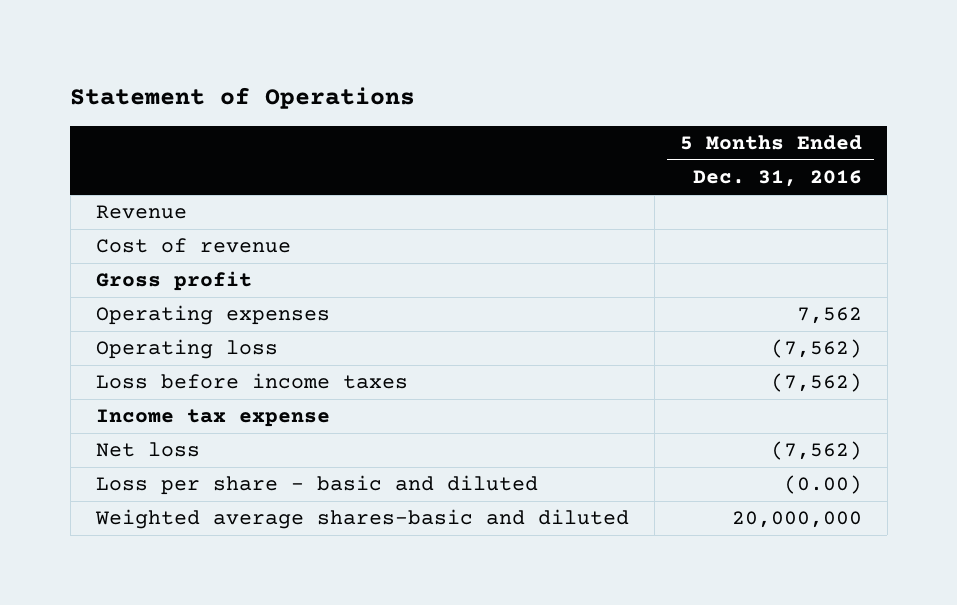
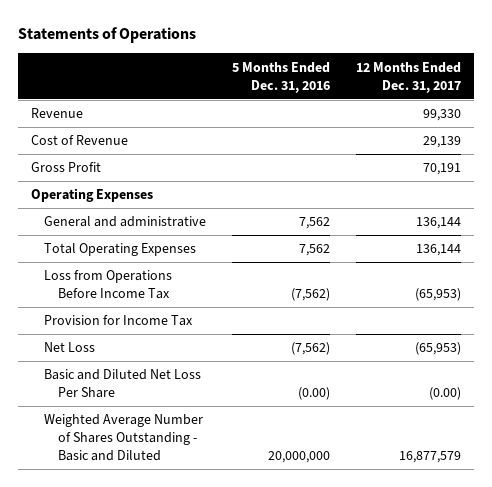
- Statement of Operations
+ Statements of Operations
- | 5 Months Ended Dec. 31, 2016
+ | 5 Months Ended Dec. 31, 2016 | 12 Months Ended Dec. 31, 2017
- Cost of revenue
- Gross profit
- Operating expenses | 7,562
- Operating loss | (7,562)
- Loss before income taxes | (7,562)
- Income tax expense
- Net loss | (7,562)
- Loss per share - basic and diluted | (0.00)
- Weighted average shares-basic and diluted | 20,000,000
+ Cost of Revenue | | 29,139
+ Gross Profit | | 70,191
+ Operating Expenses
+ General and administrative | 7,562 | 136,144
+ Total Operating Expenses | 7,562 | 136,144
+ Loss from Operations Before Income Tax | (7,562) | (65,953)
+ Provision for Income Tax
+ Net Loss | (7,562) | (65,953)
+ Basic and Diluted Net Loss Per Share | (0.00) | (0.00)
+ Weighted Average Number of Shares Outstanding - Basic and Diluted | 20,000,000 | 16,877,579

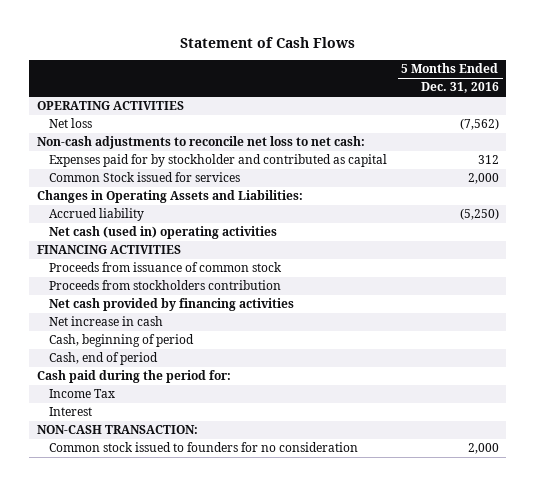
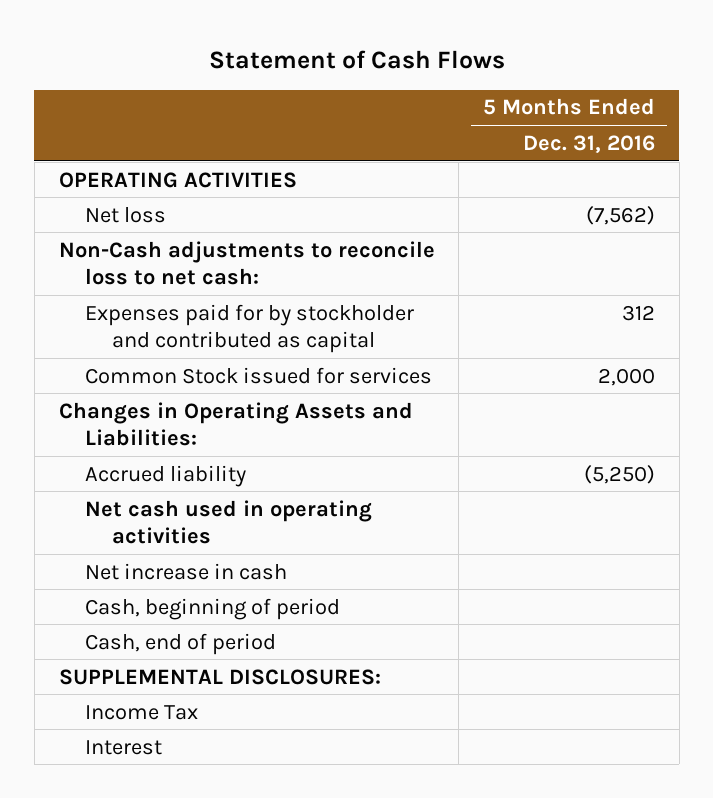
- Non-cash adjustments to reconcile net loss to net cash:
+ Non-Cash adjustments to reconcile loss to net cash:
- Net cash (used in) operating activities
- FINANCING ACTIVITIES
- Proceeds from issuance of common stock
- Proceeds from stockholders contribution
- Net cash provided by financing activities
+ Net cash used in operating activities
- Cash paid during the period for:
+ SUPPLEMENTAL DISCLOSURES:
- NON-CASH TRANSACTION:
- Common stock issued to founders for no consideration | 2,000

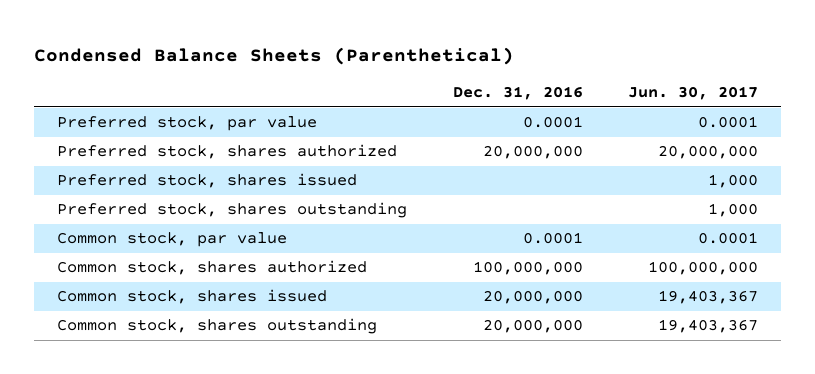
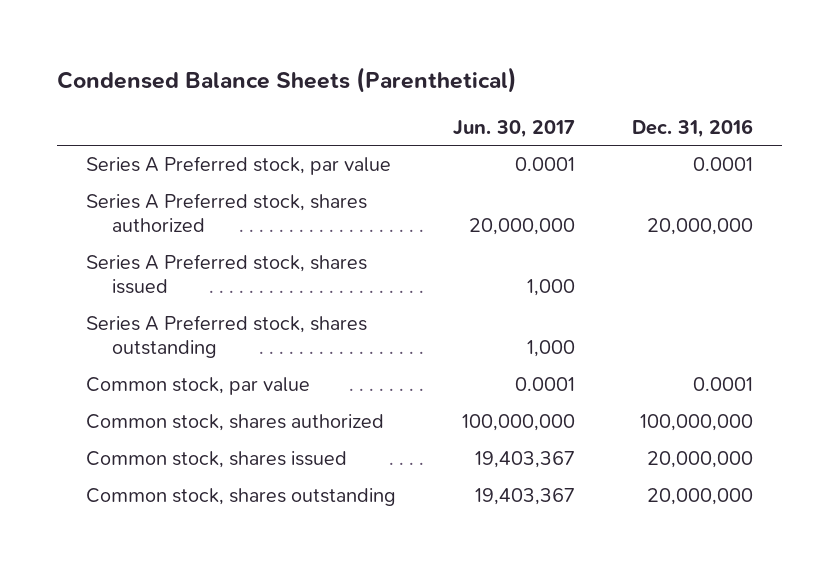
- | Dec. 31, 2016 | Jun. 30, 2017
+ | Jun. 30, 2017 | Dec. 31, 2016
- Preferred stock, par value | 0.0001 | 0.0001
- Preferred stock, shares authorized | 20,000,000 | 20,000,000
- Preferred stock, shares issued | | 1,000
- Preferred stock, shares outstanding | | 1,000
+ Series A Preferred stock, par value | 0.0001 | 0.0001
+ Series A Preferred stock, shares authorized | 20,000,000 | 20,000,000
+ Series A Preferred stock, shares issued | 1,000 |
+ Series A Preferred stock, shares outstanding | 1,000 |

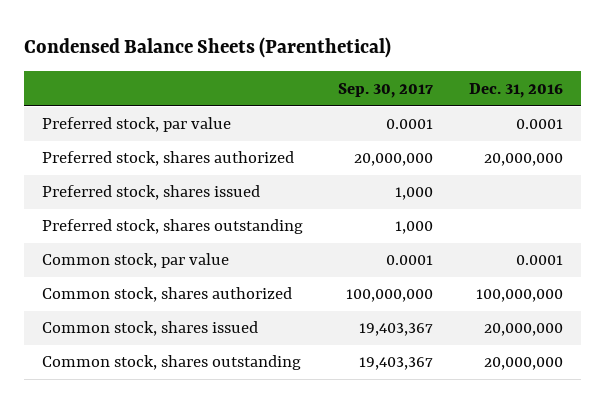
- | Jun. 30, 2017 | Dec. 31, 2016
+ | Sep. 30, 2017 | Dec. 31, 2016
- Series A Preferred stock, par value | 0.0001 | 0.0001
- Series A Preferred stock, shares authorized | 20,000,000 | 20,000,000
- Series A Preferred stock, shares issued | 1,000 |
- Series A Preferred stock, shares outstanding | 1,000 |
+ Preferred stock, par value | 0.0001 | 0.0001
+ Preferred stock, shares authorized | 20,000,000 | 20,000,000
+ Preferred stock, shares issued | 1,000 |
+ Preferred stock, shares outstanding | 1,000 |

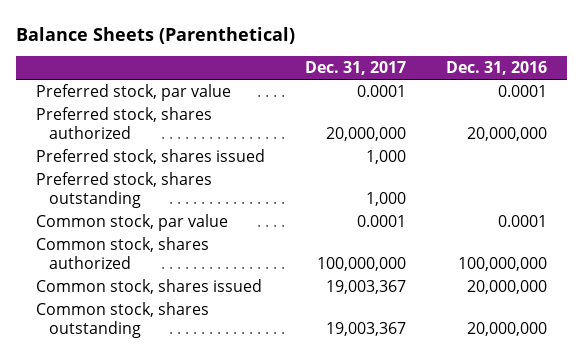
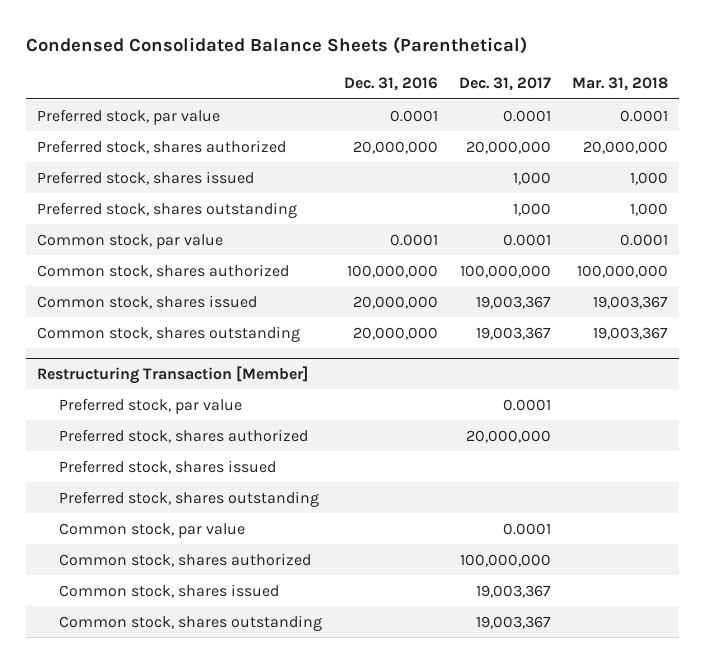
- Balance Sheets (Parenthetical)
+ Condensed Consolidated Balance Sheets (Parenthetical)
- | Dec. 31, 2017 | Dec. 31, 2016
+ | Dec. 31, 2016 | Dec. 31, 2017 | Mar. 31, 2018
+ Restructuring Transaction [Member]
+ Preferred stock, par value | | 0.0001 |
+ Preferred stock, shares authorized | | 20,000,000 |
+ Preferred stock, shares issued
+ Preferred stock, shares outstanding
+ Common stock, par value | | 0.0001 |
+ Common stock, shares authorized | | 100,000,000 |
+ Common stock, shares issued | | 19,003,367 |
+ Common stock, shares outstanding | | 19,003,367 |

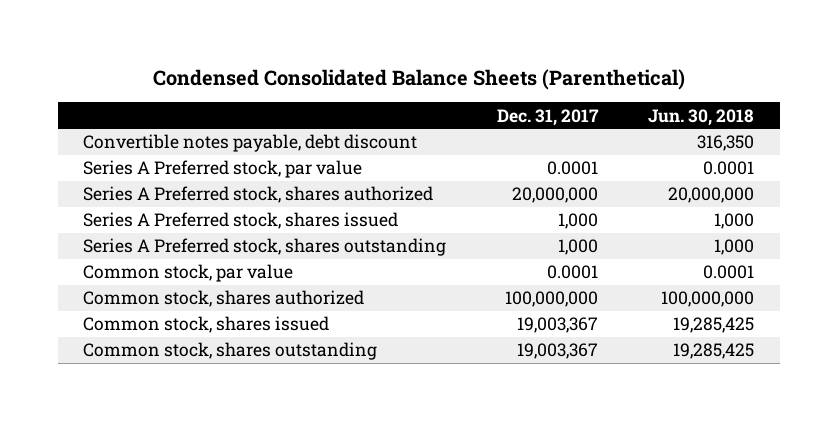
- | Dec. 31, 2016 | Dec. 31, 2017 | Mar. 31, 2018
+ | Dec. 31, 2017 | Jun. 30, 2018
- Preferred stock, par value | 0.0001 | 0.0001 | 0.0001
- Preferred stock, shares authorized | 20,000,000 | 20,000,000 | 20,000,000
- Preferred stock, shares issued | | 1,000 | 1,000
- Preferred stock, shares outstanding | | 1,000 | 1,000
- Common stock, par value | 0.0001 | 0.0001 | 0.0001
- Common stock, shares authorized | 100,000,000 | 100,000,000 | 100,000,000
- Common stock, shares issued | 20,000,000 | 19,003,367 | 19,003,367
- Common stock, shares outstanding | 20,000,000 | 19,003,367 | 19,003,367
- Restructuring Transaction [Member]
- Preferred stock, par value | | 0.0001 |
- Preferred stock, shares authorized | | 20,000,000 |
- Preferred stock, shares issued
- Preferred stock, shares outstanding
+ Convertible notes payable, debt discount | | 316,350
+ Series A Preferred stock, par value | 0.0001 | 0.0001
+ Series A Preferred stock, shares authorized | 20,000,000 | 20,000,000
+ Series A Preferred stock, shares issued | 1,000 | 1,000
+ Series A Preferred stock, shares outstanding | 1,000 | 1,000

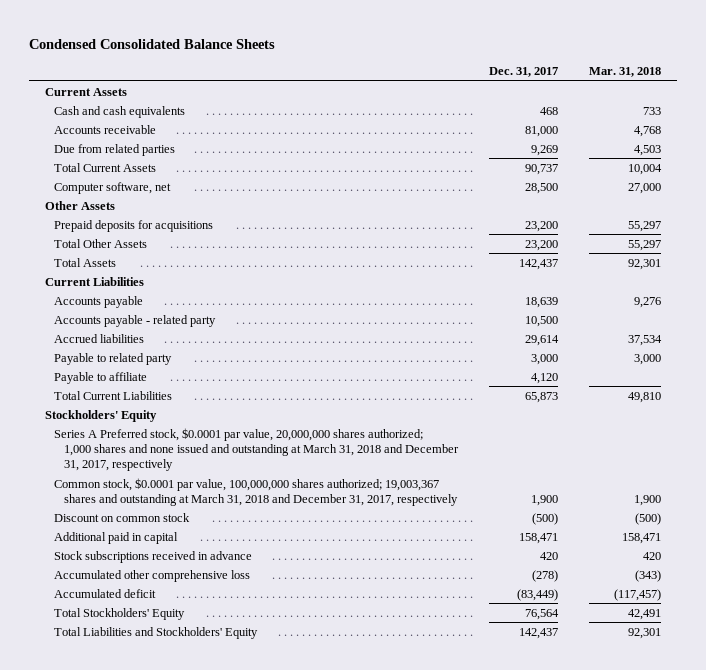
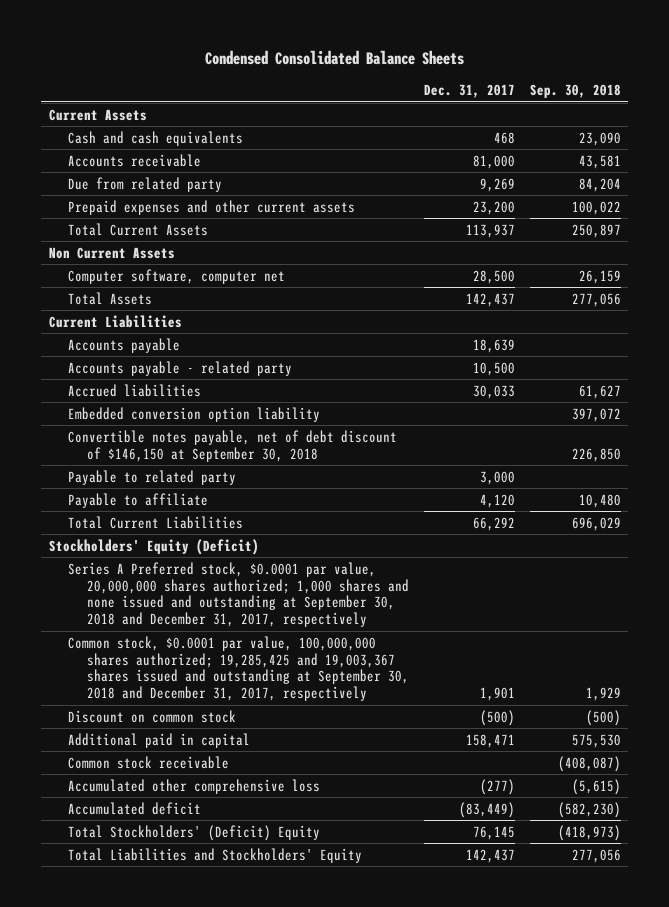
- | Dec. 31, 2017 | Mar. 31, 2018
+ | Dec. 31, 2017 | Sep. 30, 2018
- Due from related parties | 9,269 | 4,503
- Total Current Assets | 90,737 | 10,004
- Computer software, net | 28,500 | 27,000
- Other Assets
- Prepaid deposits for acquisitions | 23,200 | 55,297
- Total Other Assets | 23,200 | 55,297
+ Due from related party | 9,269 | 84,204
+ Prepaid expenses and other current assets | 23,200 | 100,022
+ Total Current Assets | 113,937 | 250,897
+ Non Current Assets
+ Computer software, computer net | 28,500 | 26,159
- Accrued liabilities | 29,614 | 37,534
+ Accrued liabilities | 30,033 | 61,627
+ Embedded conversion option liability | | 397,072
+ Convertible notes payable, net of debt discount of $146,150 at September 30, 2018 | | 226,850
- Total Current Liabilities | 65,873 | 49,810
- Stockholders' Equity
- Series A Preferred stock, $0.0001 par value, 20,000,000 shares authorized; 1,000 shares and none issued and outstanding at March 31, 2018 and December 31, 2017, respectively
- Common stock, $0.0001 par value, 100,000,000 shares authorized; 19,003,367 shares and outstanding at March 31, 2018 and December 31, 2017, respectively | 1,900 | 1,900
+ Total Current Liabilities | 66,292 | 696,029
+ Stockholders' Equity (Deficit)
+ Series A Preferred stock, $0.0001 par value, 20,000,000 shares authorized; 1,000 shares and none issued and outstanding at September 30, 2018 and December 31, 2017, respectively
+ Common stock, $0.0001 par value, 100,000,000 shares authorized; 19,285,425 and 19,003,367 shares issued and outstanding at September 30, 2018 and December 31, 2017, respectively | 1,901 | 1,929
- Stock subscriptions received in advance | 420 | 420
- Accumulated other comprehensive loss | (278) | (343)
+ Common stock receivable | | (408,087)
+ Accumulated other comprehensive loss | (277) | (5,615)
- Total Stockholders' Equity | 76,564 | 42,491
+ Total Stockholders' (Deficit) Equity | 76,145 | (418,973)

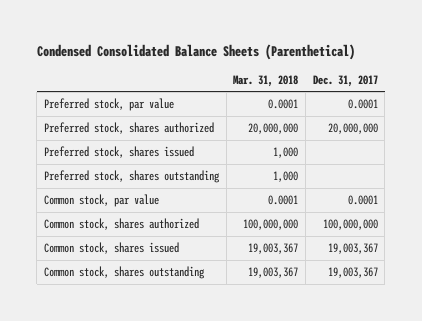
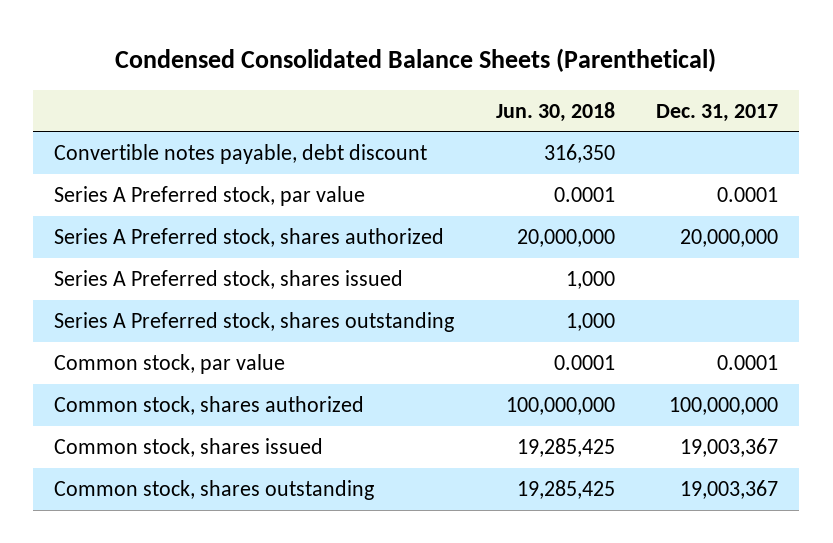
- | Mar. 31, 2018 | Dec. 31, 2017
+ | Jun. 30, 2018 | Dec. 31, 2017
- Preferred stock, par value | 0.0001 | 0.0001
- Preferred stock, shares authorized | 20,000,000 | 20,000,000
- Preferred stock, shares issued | 1,000 |
- Preferred stock, shares outstanding | 1,000 |
+ Convertible notes payable, debt discount | 316,350 |
+ Series A Preferred stock, par value | 0.0001 | 0.0001
+ Series A Preferred stock, shares authorized | 20,000,000 | 20,000,000
+ Series A Preferred stock, shares issued | 1,000 |
+ Series A Preferred stock, shares outstanding | 1,000 |

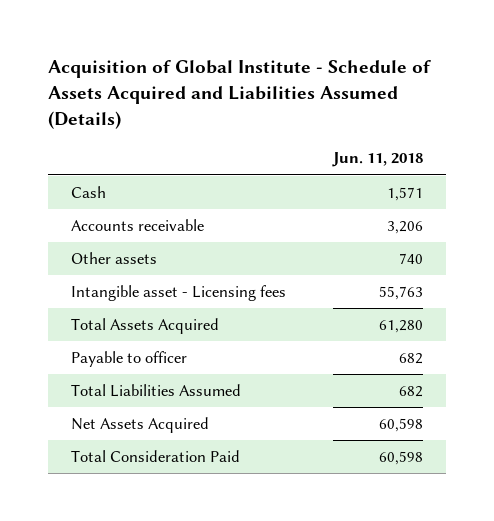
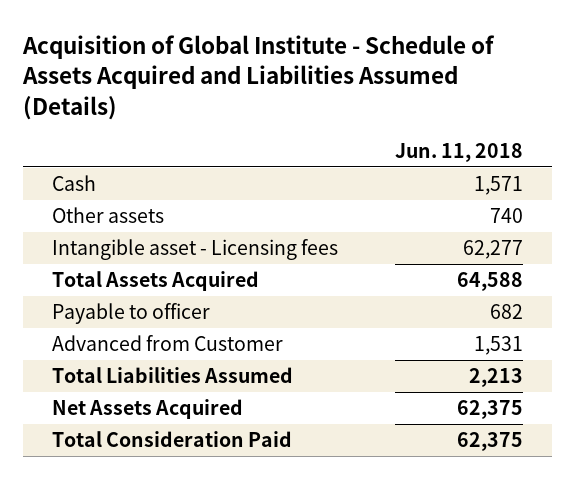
- Accounts receivable | 3,206
- Intangible asset - Licensing fees | 55,763
- Total Assets Acquired | 61,280
+ Intangible asset - Licensing fees | 62,277
+ Total Assets Acquired | 64,588
- Total Liabilities Assumed | 682
- Net Assets Acquired | 60,598
- Total Consideration Paid | 60,598
+ Advanced from Customer | 1,531
+ Total Liabilities Assumed | 2,213
+ Net Assets Acquired | 62,375
+ Total Consideration Paid | 62,375

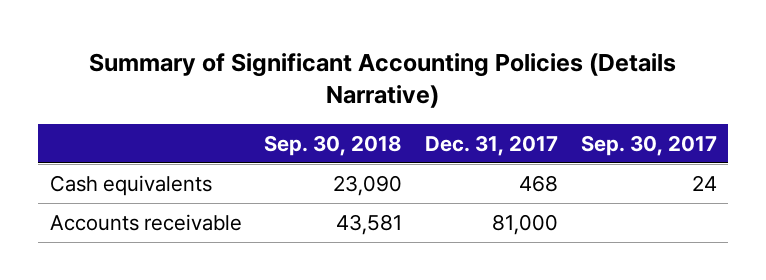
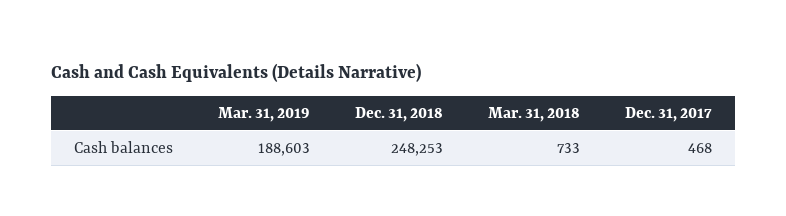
- Summary of Significant Accounting Policies (Details Narrative)
+ Cash and Cash Equivalents (Details Narrative)
- | Sep. 30, 2018 | Dec. 31, 2017 | Sep. 30, 2017
+ | Mar. 31, 2019 | Dec. 31, 2018 | Mar. 31, 2018 | Dec. 31, 2017
- Cash equivalents | 23,090 | 468 | 24
- Accounts receivable | 43,581 | 81,000 |
+ Cash balances | 188,603 | 248,253 | 733 | 468

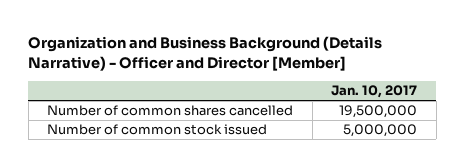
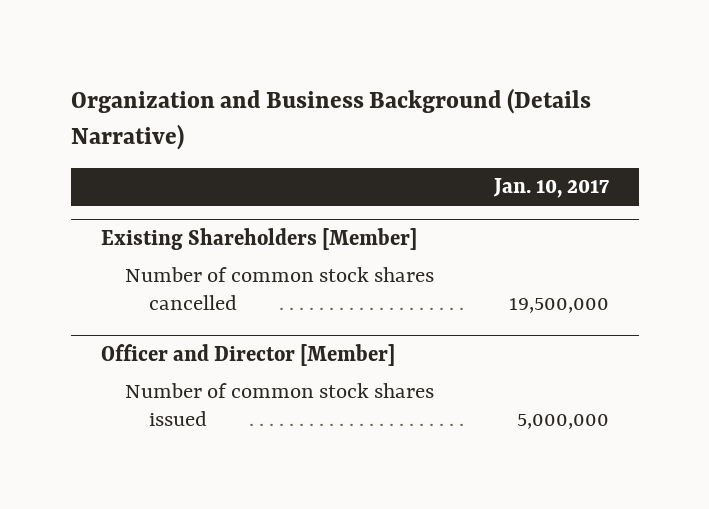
- Organization and Business Background (Details Narrative) - Officer and Director [Member]
+ Organization and Business Background (Details Narrative)
- Number of common shares cancelled | 19,500,000
- Number of common stock issued | 5,000,000
+ Existing Shareholders [Member]
+ Number of common stock shares cancelled | 19,500,000
+ Officer and Director [Member]
+ Number of common stock shares issued | 5,000,000

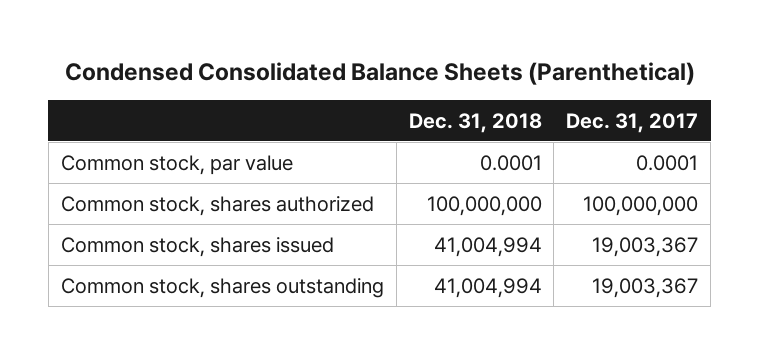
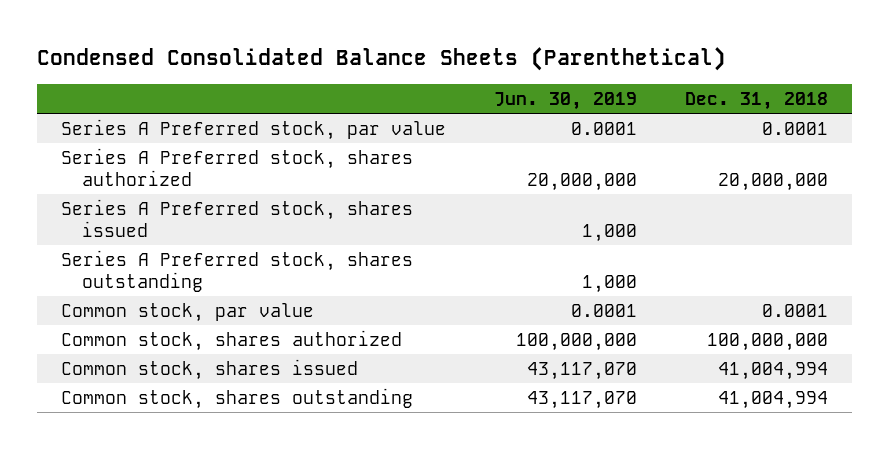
- | Dec. 31, 2018 | Dec. 31, 2017
+ | Jun. 30, 2019 | Dec. 31, 2018
+ Series A Preferred stock, par value | 0.0001 | 0.0001
+ Series A Preferred stock, shares authorized | 20,000,000 | 20,000,000
+ Series A Preferred stock, shares issued | 1,000 |
+ Series A Preferred stock, shares outstanding | 1,000 |

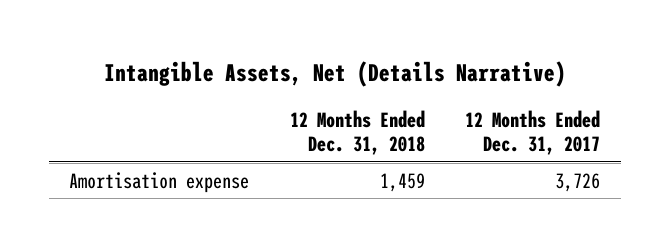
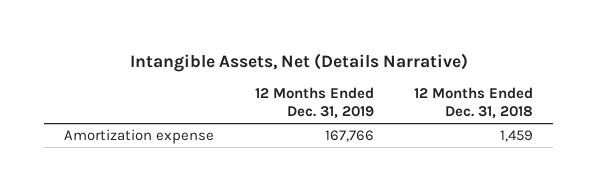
- | 12 Months Ended Dec. 31, 2018 | 12 Months Ended Dec. 31, 2017
+ | 12 Months Ended Dec. 31, 2019 | 12 Months Ended Dec. 31, 2018
- Amortisation expense | 1,459 | 3,726
+ Amortization expense | 167,766 | 1,459

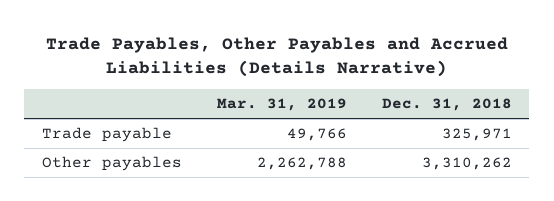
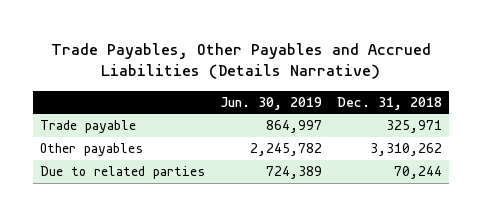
- | Mar. 31, 2019 | Dec. 31, 2018
+ | Jun. 30, 2019 | Dec. 31, 2018
+ Due to related parties | 724,389 | 70,244

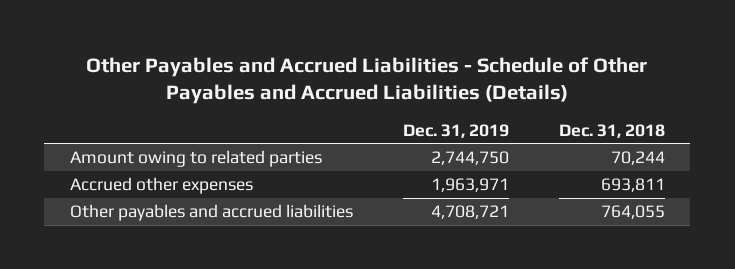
- Trade Payables, Other Payables and Accrued Liabilities (Details Narrative)
+ Other Payables and Accrued Liabilities - Schedule of Other Payables and Accrued Liabilities (Details)
- | Jun. 30, 2019 | Dec. 31, 2018
+ | Dec. 31, 2019 | Dec. 31, 2018
- Trade payable | 864,997 | 325,971
- Other payables | 2,245,782 | 3,310,262
- Due to related parties | 724,389 | 70,244
+ Amount owing to related parties | 2,744,750 | 70,244
+ Accrued other expenses | 1,963,971 | 693,811
+ Other payables and accrued liabilities | 4,708,721 | 764,055

